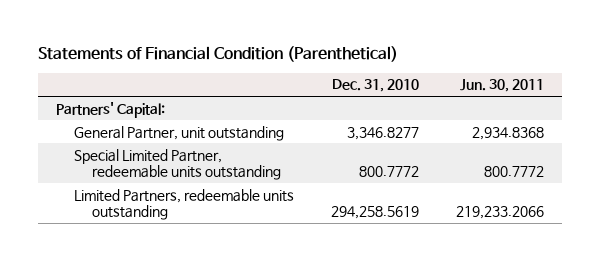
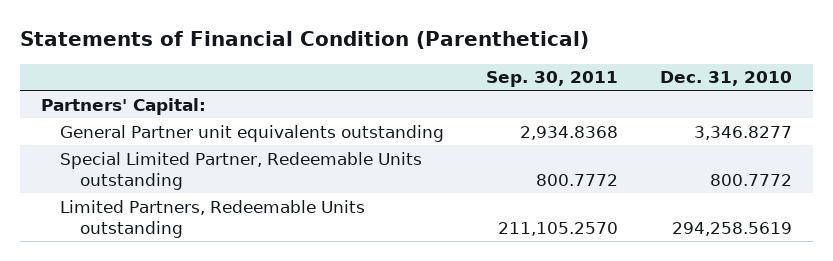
- | Dec. 31, 2010 | Jun. 30, 2011
+ | Sep. 30, 2011 | Dec. 31, 2010
- General Partner, unit outstanding | 3,346.8277 | 2,934.8368
- Special Limited Partner, redeemable units outstanding | 800.7772 | 800.7772
- Limited Partners, redeemable units outstanding | 294,258.5619 | 219,233.2066
+ General Partner unit equivalents outstanding | 2,934.8368 | 3,346.8277
+ Special Limited Partner, Redeemable Units outstanding | 800.7772 | 800.7772
+ Limited Partners, Redeemable Units outstanding | 211,105.2570 | 294,258.5619

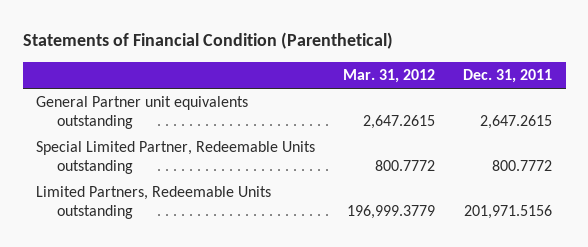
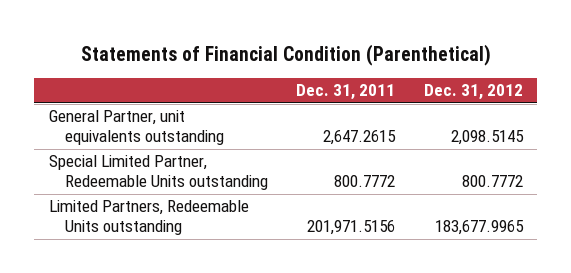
- | Mar. 31, 2012 | Dec. 31, 2011
+ | Dec. 31, 2011 | Dec. 31, 2012
- General Partner unit equivalents outstanding | 2,647.2615 | 2,647.2615
+ General Partner, unit equivalents outstanding | 2,647.2615 | 2,098.5145

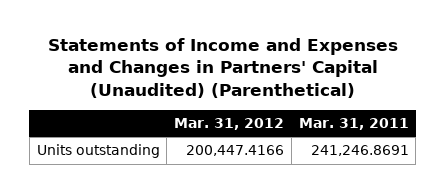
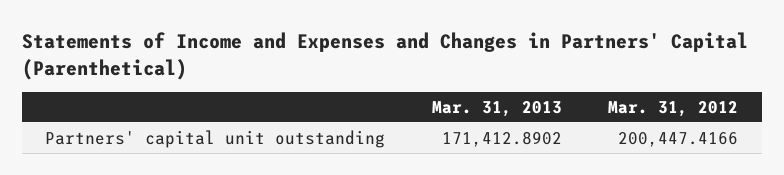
- Statements of Income and Expenses and Changes in Partners' Capital (Unaudited) (Parenthetical)
+ Statements of Income and Expenses and Changes in Partners' Capital (Parenthetical)
- | Mar. 31, 2012 | Mar. 31, 2011
+ | Mar. 31, 2013 | Mar. 31, 2012
- Units outstanding | 200,447.4166 | 241,246.8691
+ Partners' capital unit outstanding | 171,412.8902 | 200,447.4166

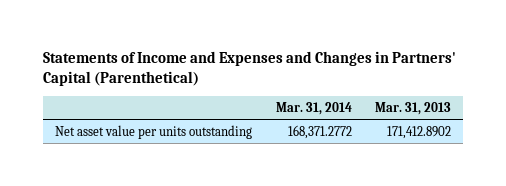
- | Mar. 31, 2013 | Mar. 31, 2012
+ | Mar. 31, 2014 | Mar. 31, 2013
- Partners' capital unit outstanding | 171,412.8902 | 200,447.4166
+ Net asset value per units outstanding | 168,371.2772 | 171,412.8902

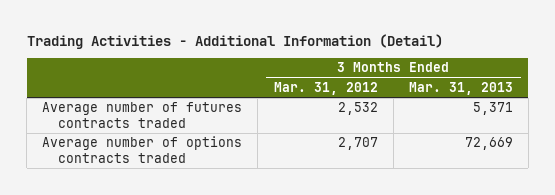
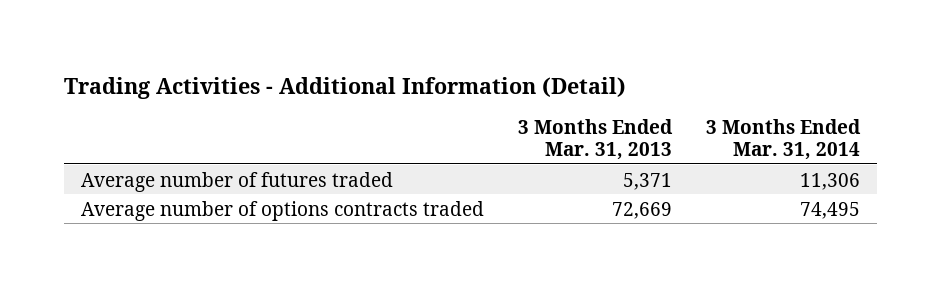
- | 3 Months Ended Mar. 31, 2012 | 3 Months Ended Mar. 31, 2013
+ | 3 Months Ended Mar. 31, 2013 | 3 Months Ended Mar. 31, 2014
- Average number of futures contracts traded | 2,532 | 5,371
+ Average number of futures traded | 5,371 | 11,306

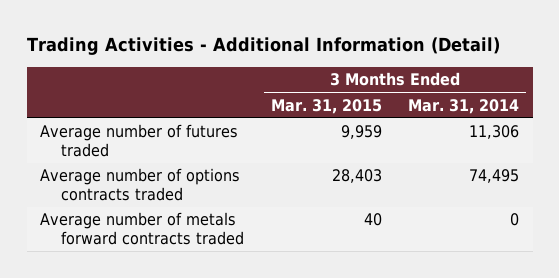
- | 3 Months Ended Mar. 31, 2013 | 3 Months Ended Mar. 31, 2014
+ | 3 Months Ended Mar. 31, 2015 | 3 Months Ended Mar. 31, 2014
+ Average number of metals forward contracts traded | 40 | 0

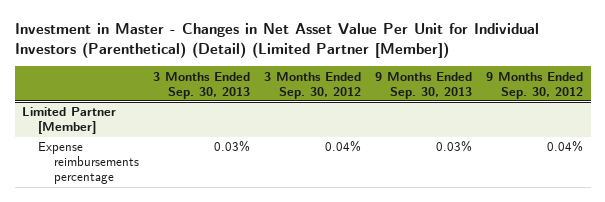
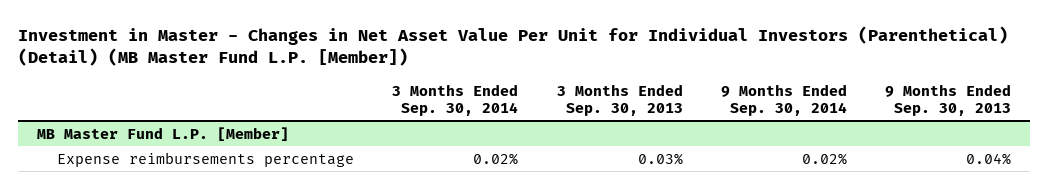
- Investment in Master - Changes in Net Asset Value Per Unit for Individual Investors (Parenthetical) (Detail) (Limited Partner [Member])
+ Investment in Master - Changes in Net Asset Value Per Unit for Individual Investors (Parenthetical) (Detail) (MB Master Fund L.P. [Member])
- | 3 Months Ended Sep. 30, 2013 | 3 Months Ended Sep. 30, 2012 | 9 Months Ended Sep. 30, 2013 | 9 Months Ended Sep. 30, 2012
+ | 3 Months Ended Sep. 30, 2014 | 3 Months Ended Sep. 30, 2013 | 9 Months Ended Sep. 30, 2014 | 9 Months Ended Sep. 30, 2013
- Limited Partner [Member]
- Expense reimbursements percentage | 0.03% | 0.04% | 0.03% | 0.04%
+ MB Master Fund L.P. [Member]
+ Expense reimbursements percentage | 0.02% | 0.03% | 0.02% | 0.04%

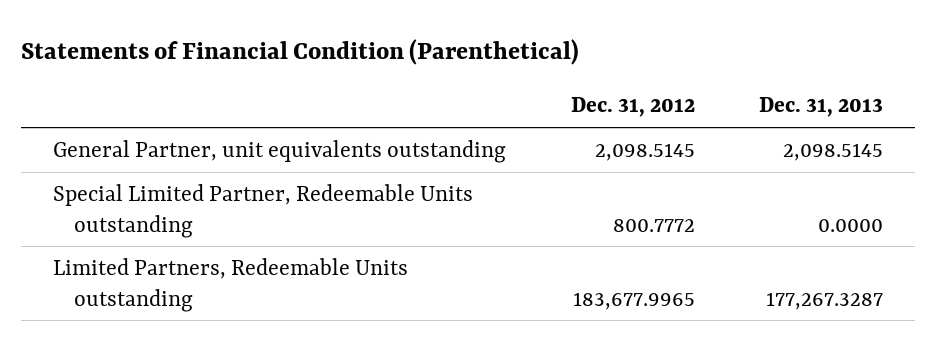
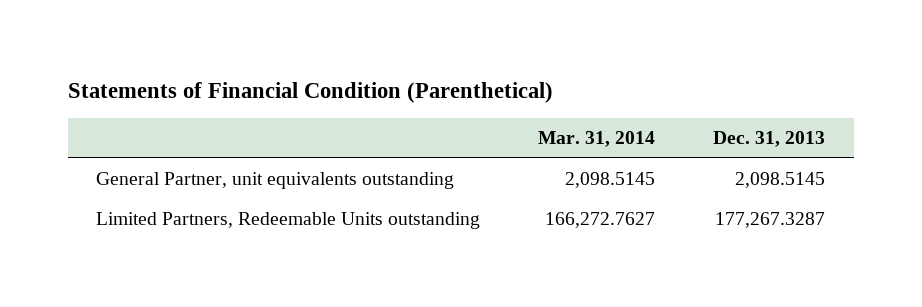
- | Dec. 31, 2012 | Dec. 31, 2013
+ | Mar. 31, 2014 | Dec. 31, 2013
- Special Limited Partner, Redeemable Units outstanding | 800.7772 | 0.0000

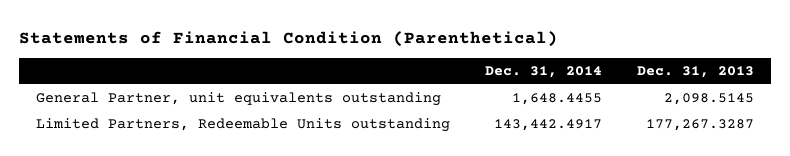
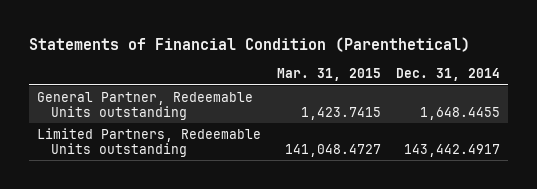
- | Dec. 31, 2014 | Dec. 31, 2013
+ | Mar. 31, 2015 | Dec. 31, 2014
- General Partner, unit equivalents outstanding | 1,648.4455 | 2,098.5145
+ General Partner, Redeemable Units outstanding | 1,423.7415 | 1,648.4455

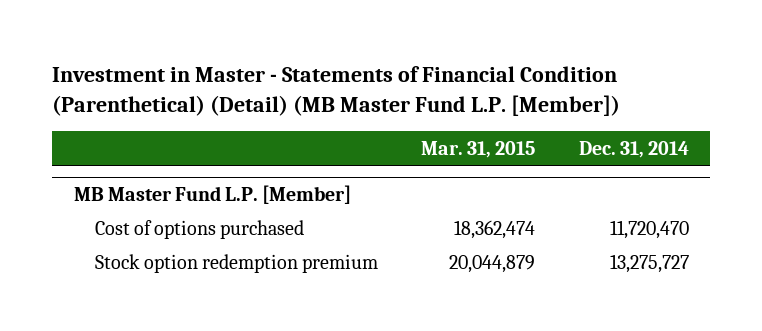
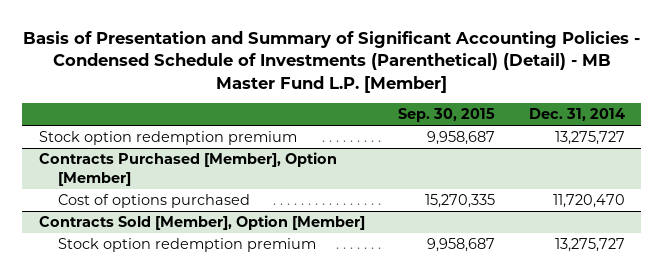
- Investment in Master - Statements of Financial Condition (Parenthetical) (Detail) (MB Master Fund L.P. [Member])
+ Basis of Presentation and Summary of Significant Accounting Policies - Condensed Schedule of Investments (Parenthetical) (Detail) - MB Master Fund L.P. [Member]
- | Mar. 31, 2015 | Dec. 31, 2014
+ | Sep. 30, 2015 | Dec. 31, 2014
- MB Master Fund L.P. [Member]
+ Stock option redemption premium | 9,958,687 | 13,275,727
+ Contracts Purchased [Member], Option [Member]
+ Contracts Sold [Member], Option [Member]

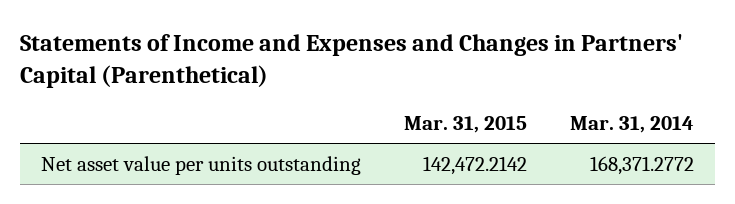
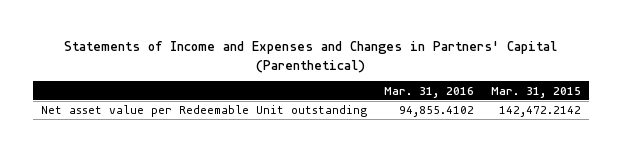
- | Mar. 31, 2015 | Mar. 31, 2014
+ | Mar. 31, 2016 | Mar. 31, 2015
- Net asset value per units outstanding | 142,472.2142 | 168,371.2772
+ Net asset value per Redeemable Unit outstanding | 94,855.4102 | 142,472.2142

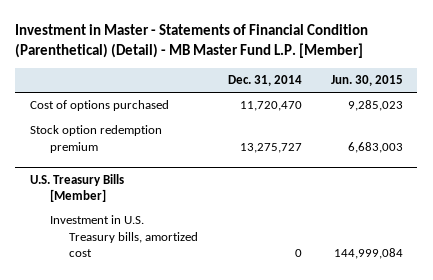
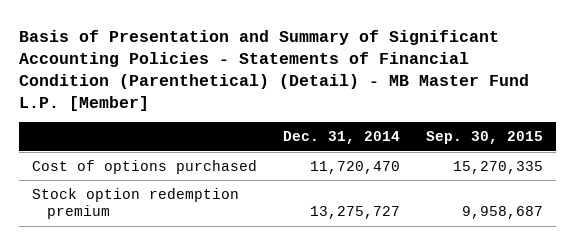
- Investment in Master - Statements of Financial Condition (Parenthetical) (Detail) - MB Master Fund L.P. [Member]
+ Basis of Presentation and Summary of Significant Accounting Policies - Statements of Financial Condition (Parenthetical) (Detail) - MB Master Fund L.P. [Member]
- | Dec. 31, 2014 | Jun. 30, 2015
+ | Dec. 31, 2014 | Sep. 30, 2015
- U.S. Treasury Bills [Member]
- Investment in U.S. Treasury bills, amortized cost | 0 | 144,999,084

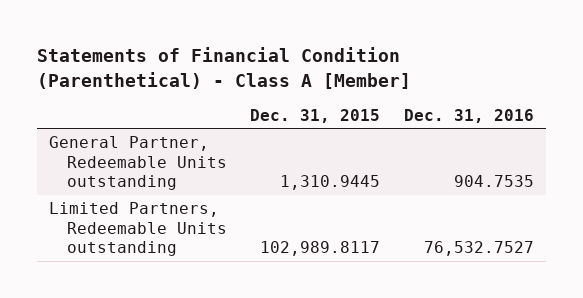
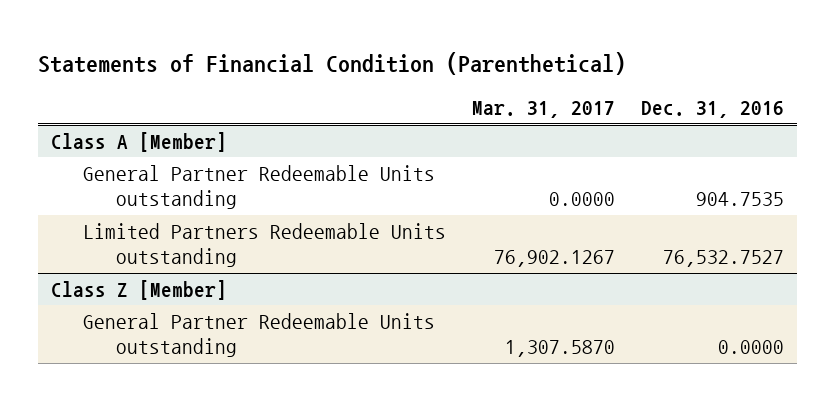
- Statements of Financial Condition (Parenthetical) - Class A [Member]
+ Statements of Financial Condition (Parenthetical)
- | Dec. 31, 2015 | Dec. 31, 2016
+ | Mar. 31, 2017 | Dec. 31, 2016
- General Partner, Redeemable Units outstanding | 1,310.9445 | 904.7535
- Limited Partners, Redeemable Units outstanding | 102,989.8117 | 76,532.7527
+ Class A [Member]
+ General Partner Redeemable Units outstanding | 0.0000 | 904.7535
+ Limited Partners Redeemable Units outstanding | 76,902.1267 | 76,532.7527
+ Class Z [Member]
+ General Partner Redeemable Units outstanding | 1,307.5870 | 0.0000

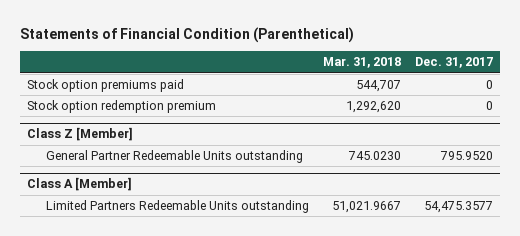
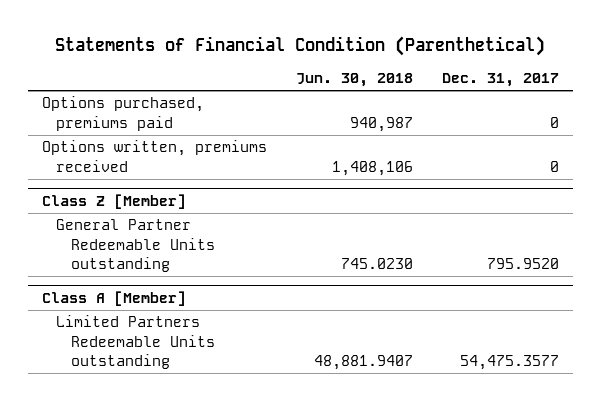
- | Mar. 31, 2018 | Dec. 31, 2017
+ | Jun. 30, 2018 | Dec. 31, 2017
- Stock option premiums paid | 544,707 | 0
- Stock option redemption premium | 1,292,620 | 0
+ Options purchased, premiums paid | 940,987 | 0
+ Options written, premiums received | 1,408,106 | 0

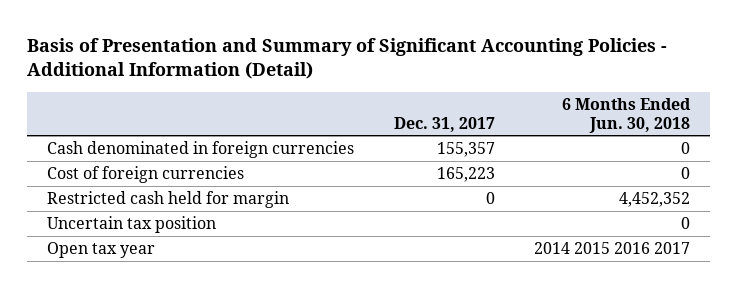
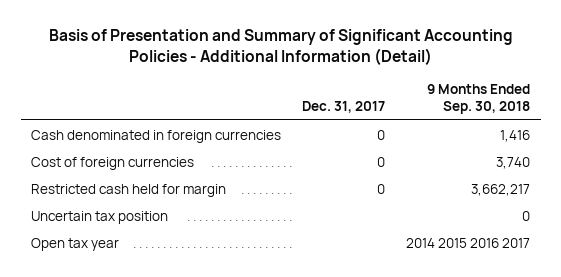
- | Dec. 31, 2017 | 6 Months Ended Jun. 30, 2018
+ | Dec. 31, 2017 | 9 Months Ended Sep. 30, 2018
- Cash denominated in foreign currencies | 155,357 | 0
- Cost of foreign currencies | 165,223 | 0
+ Cash denominated in foreign currencies | 0 | 1,416
+ Cost of foreign currencies | 0 | 3,740

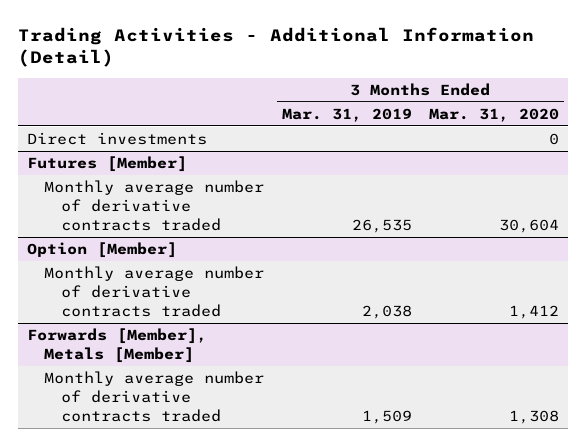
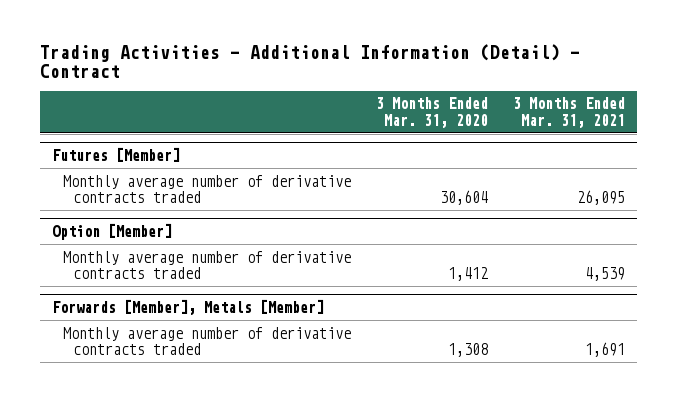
- Trading Activities - Additional Information (Detail)
+ Trading Activities - Additional Information (Detail) - Contract
- | 3 Months Ended Mar. 31, 2019 | 3 Months Ended Mar. 31, 2020
+ | 3 Months Ended Mar. 31, 2020 | 3 Months Ended Mar. 31, 2021
- Direct investments | | 0

